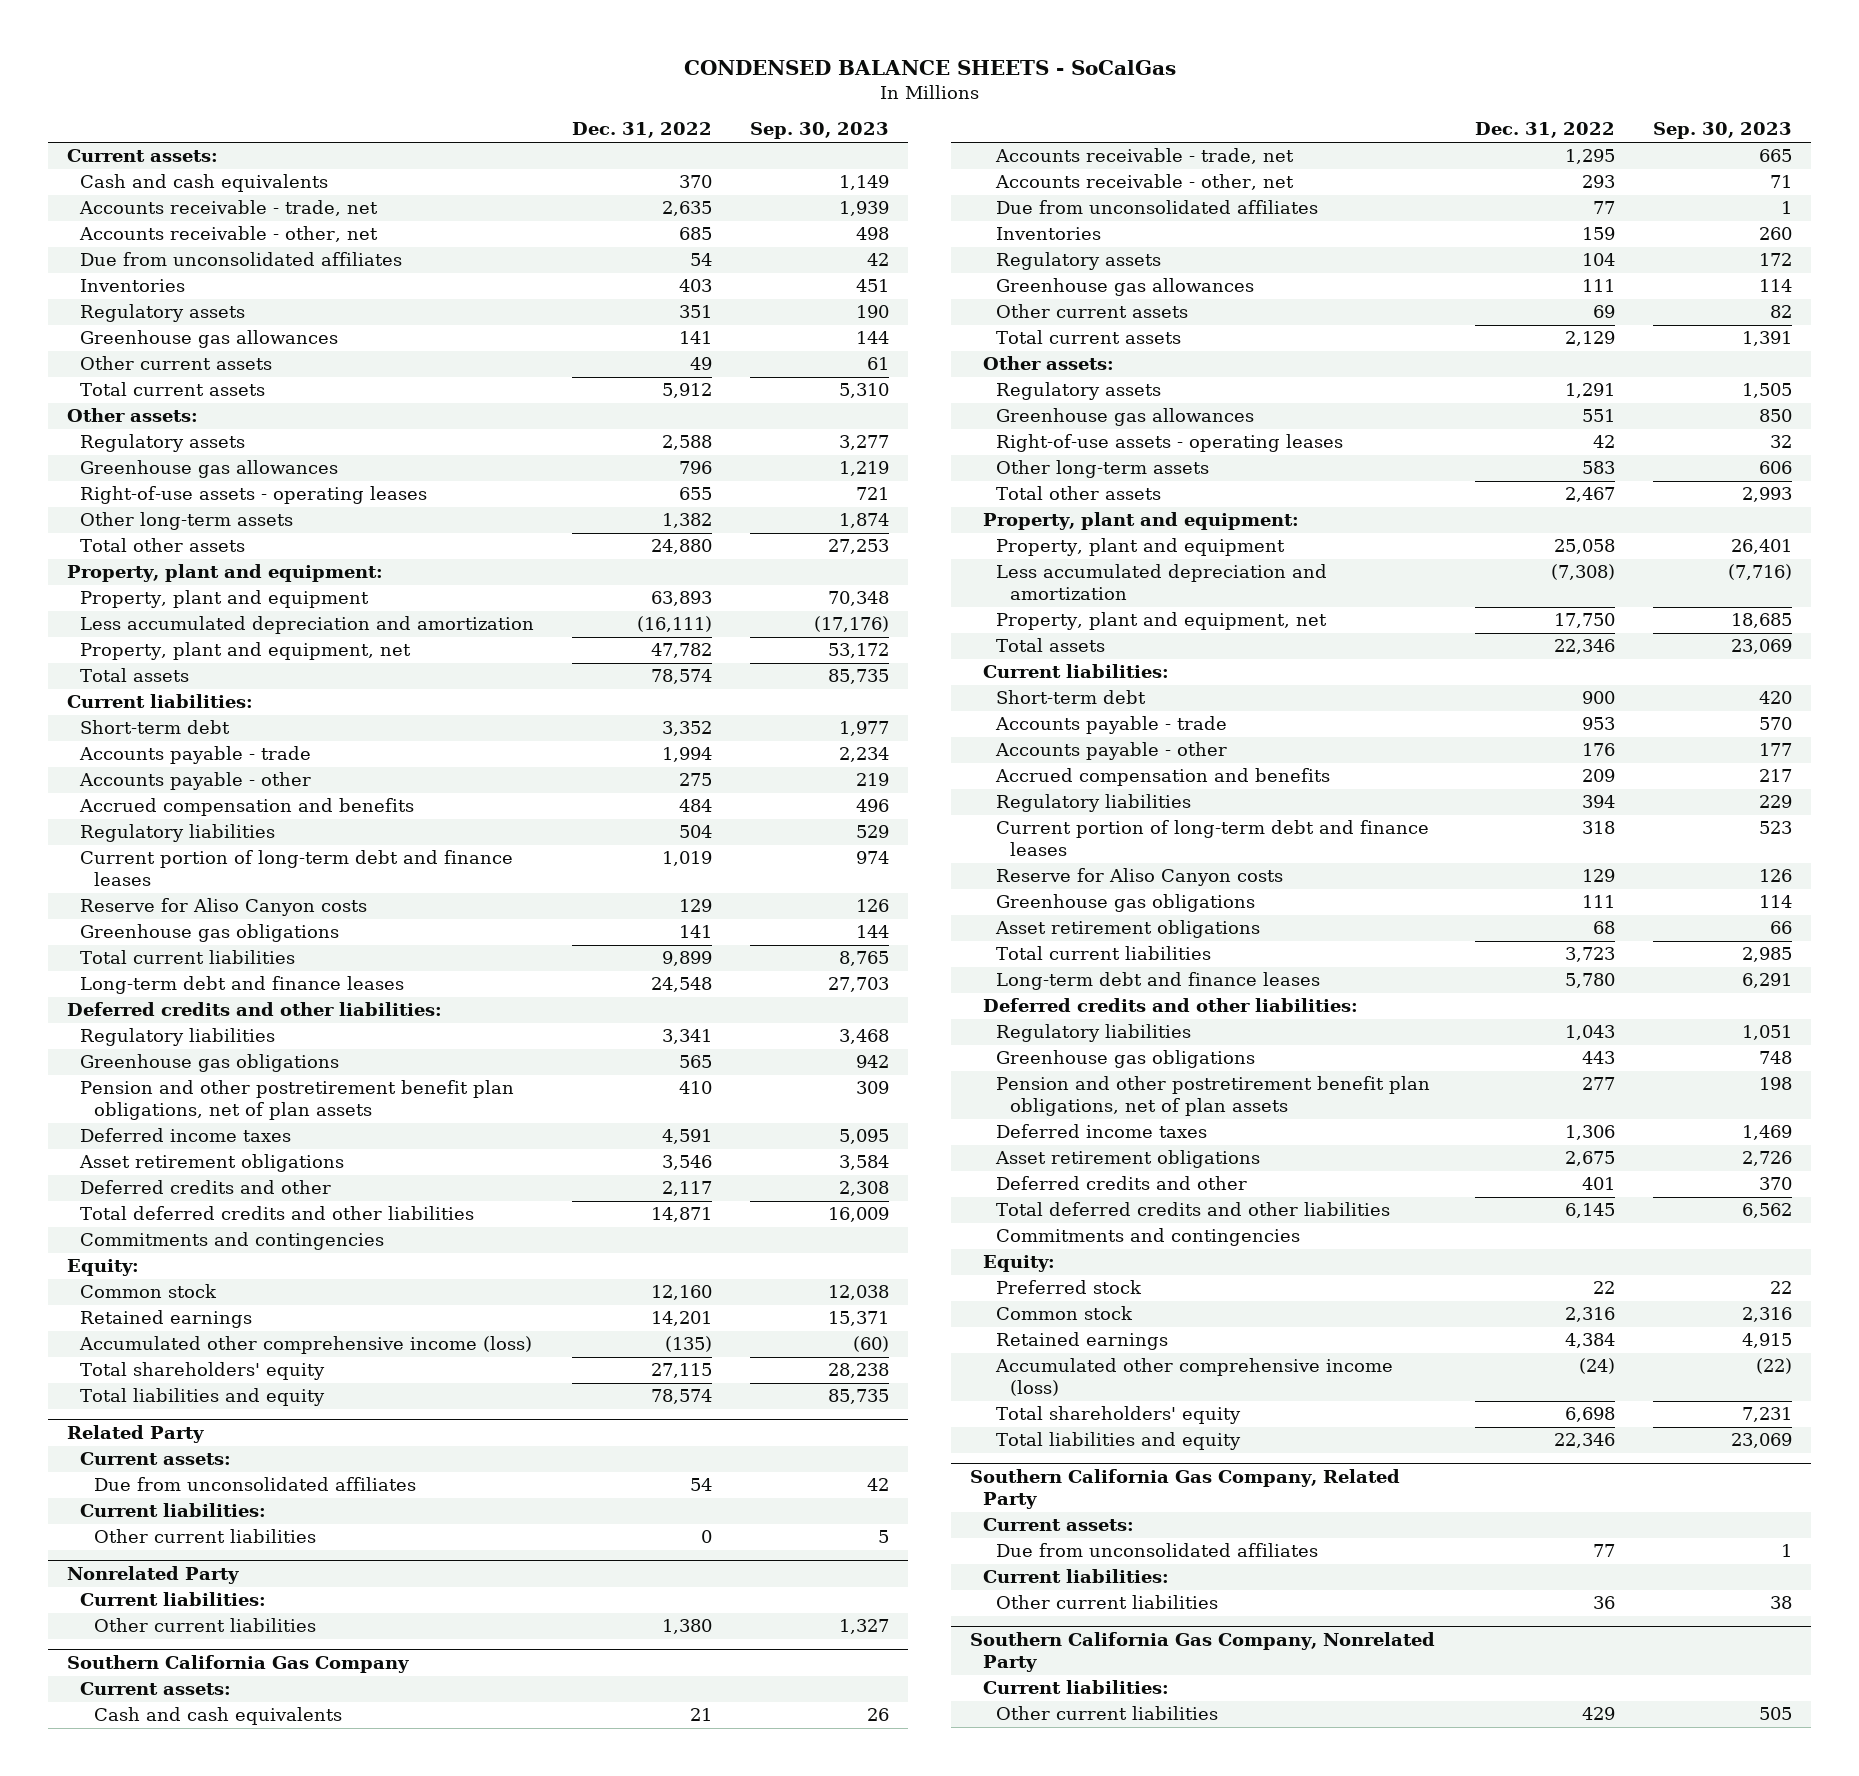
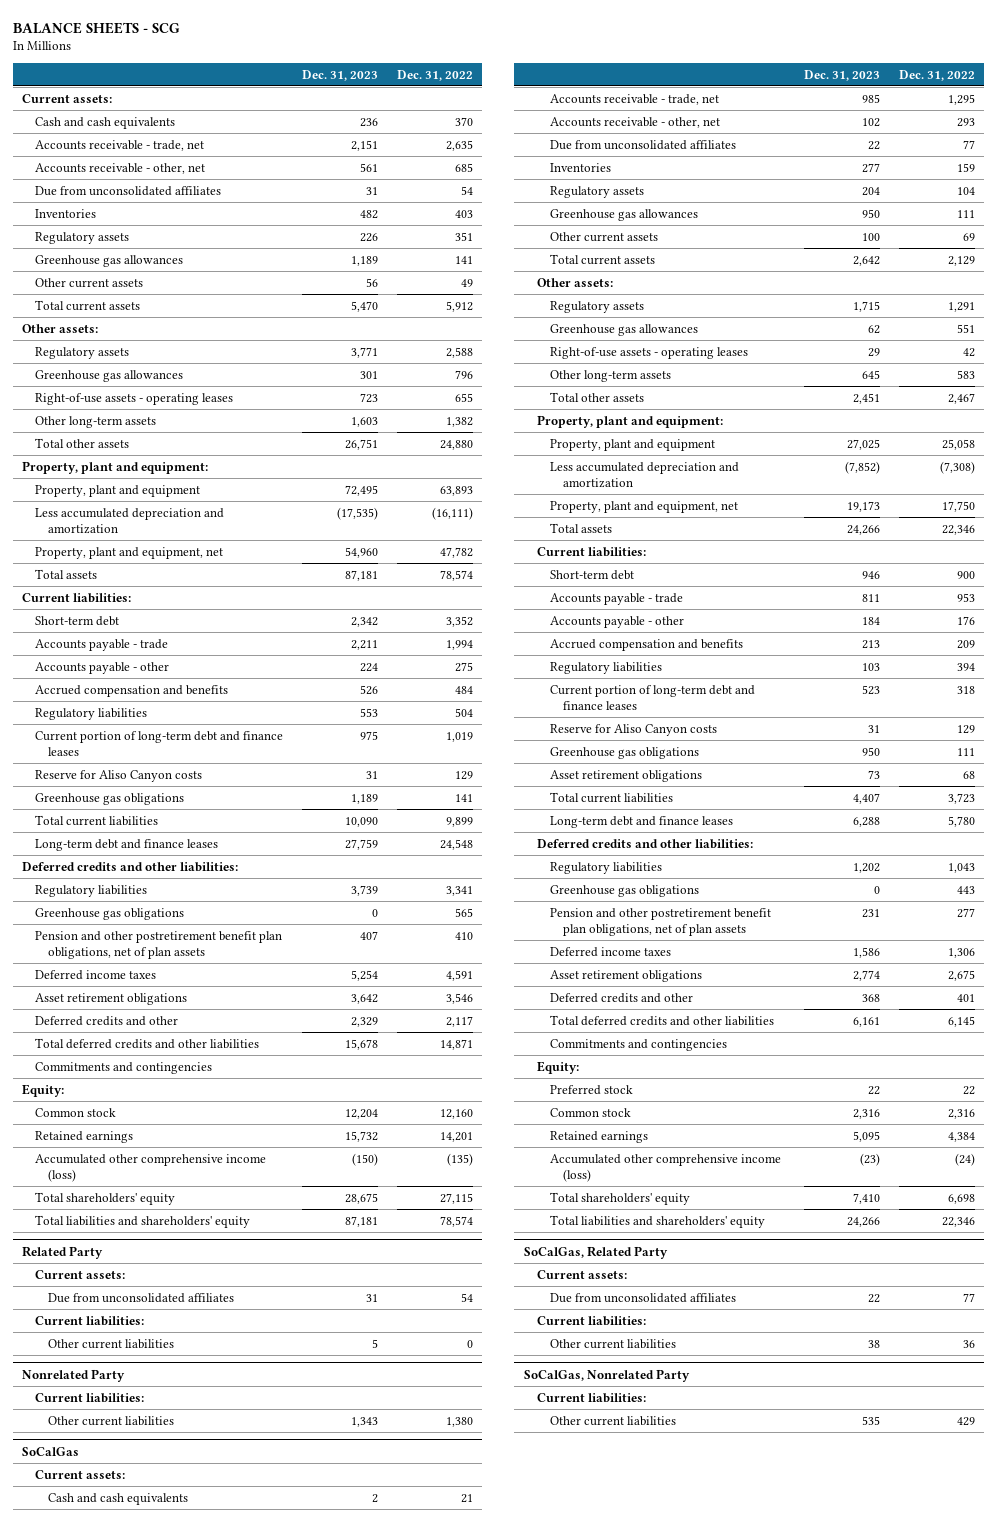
- CONDENSED BALANCE SHEETS - SoCalGas
+ BALANCE SHEETS - SCG
- | Dec. 31, 2022 | Sep. 30, 2023
+ | Dec. 31, 2023 | Dec. 31, 2022
- Total liabilities and equity | 78,574 | 85,735
+ Total liabilities and shareholders' equity | 87,181 | 78,574
- Southern California Gas Company
+ SoCalGas
- Total liabilities and equity | 22,346 | 23,069
- Southern California Gas Company, Related Party
+ Total liabilities and shareholders' equity | 24,266 | 22,346
+ SoCalGas, Related Party
- Southern California Gas Company, Nonrelated Party
+ SoCalGas, Nonrelated Party

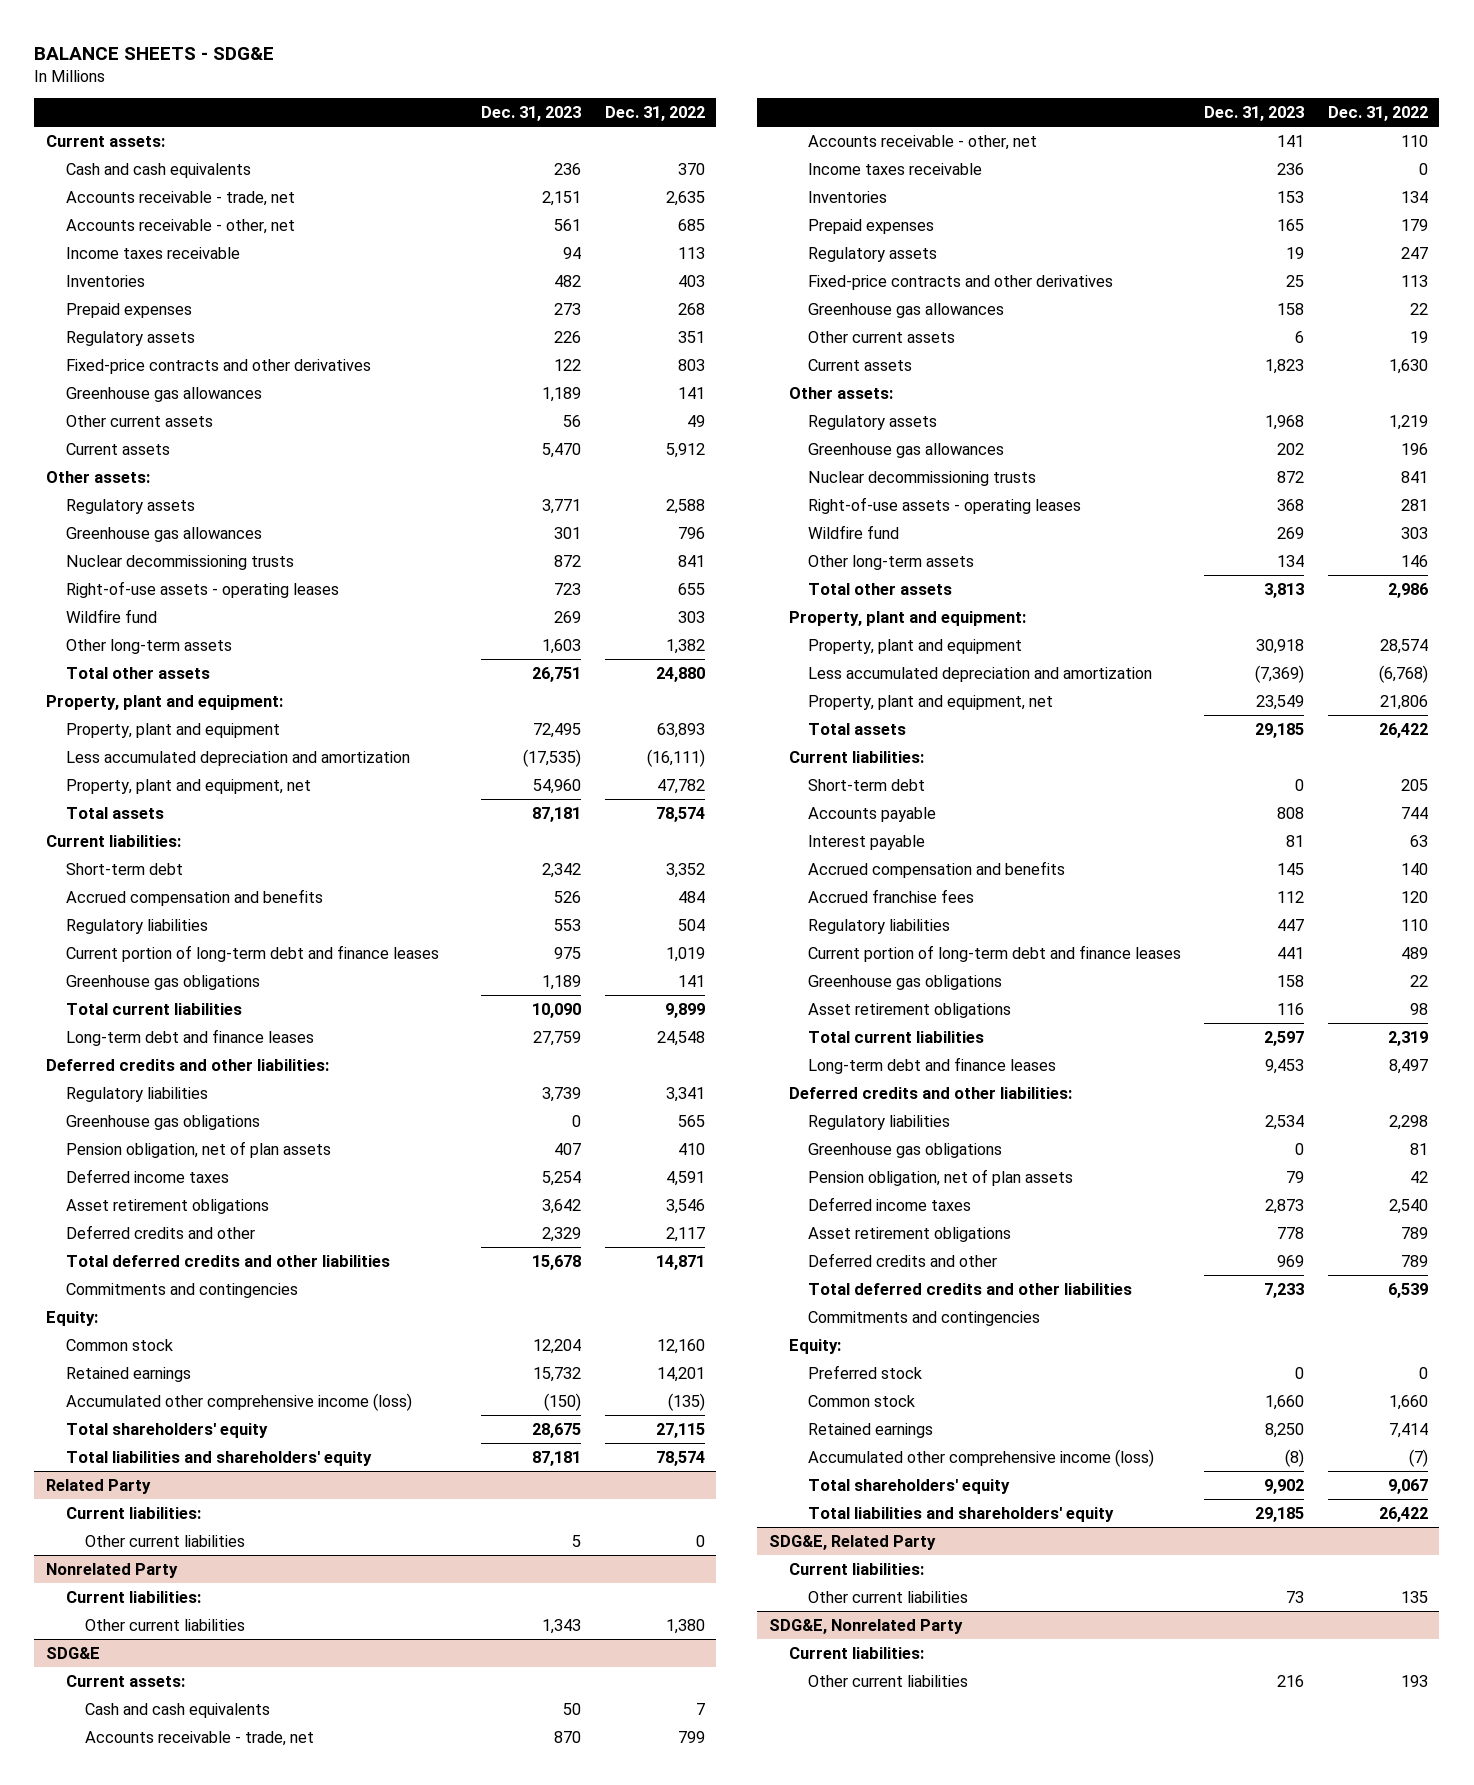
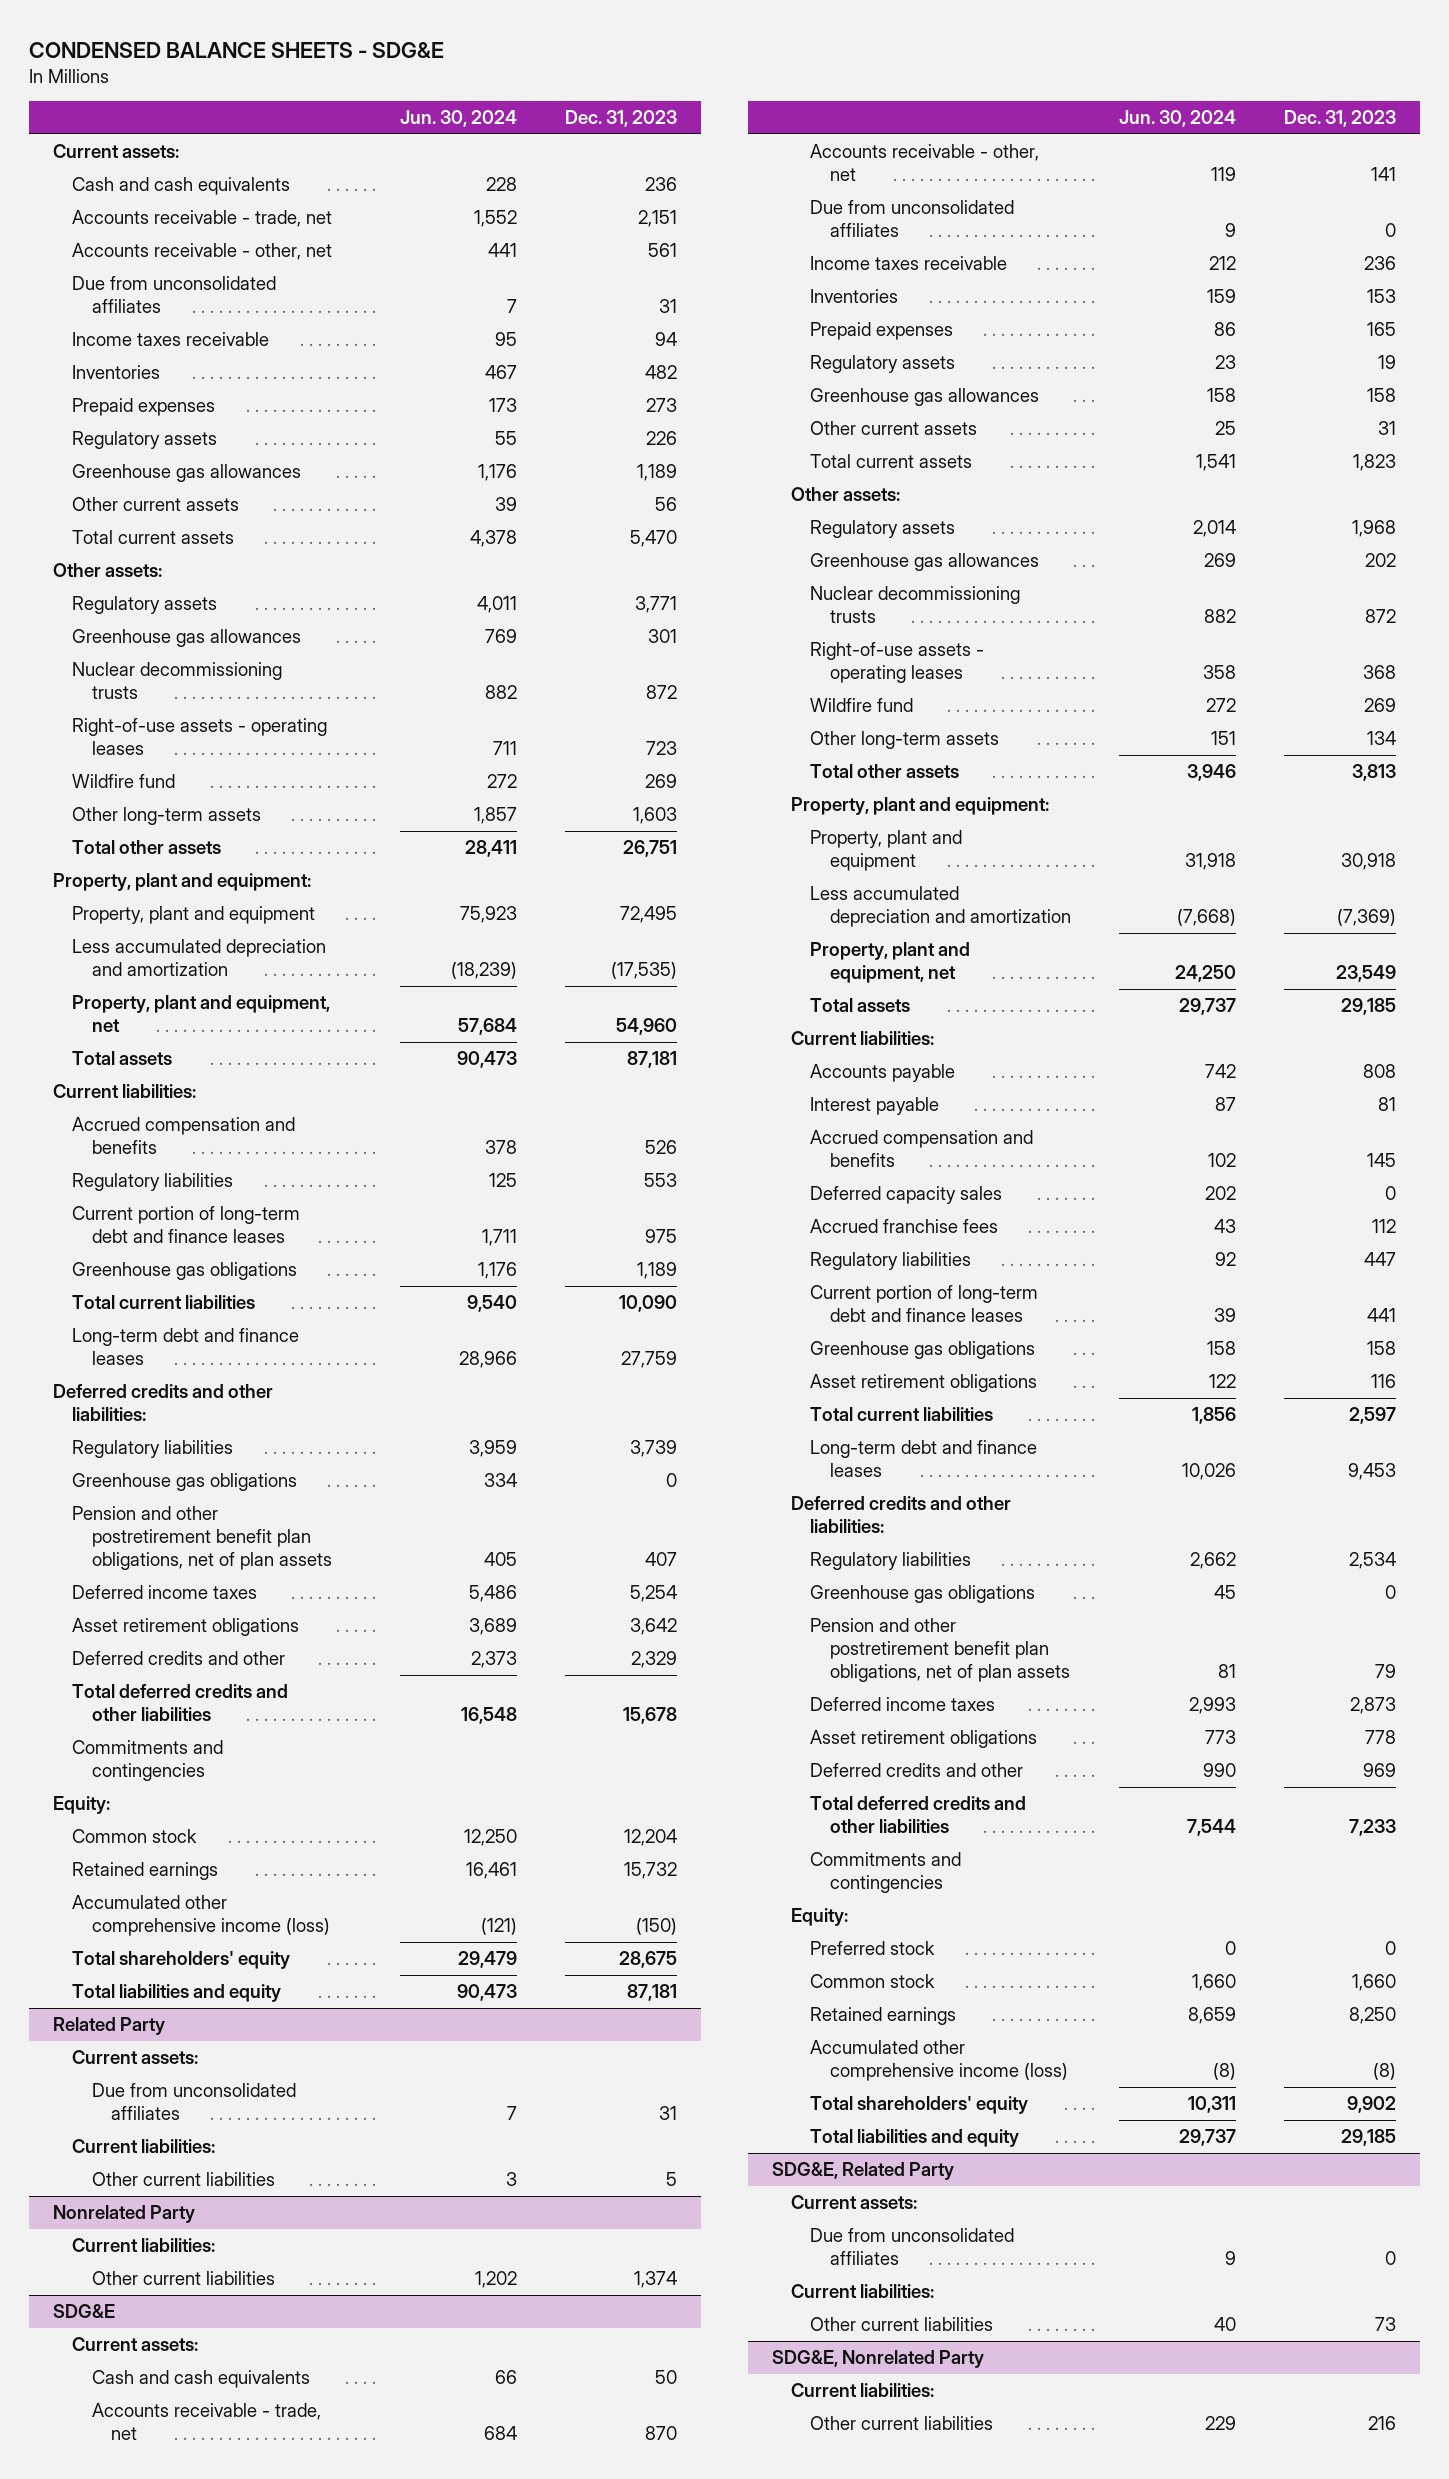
- BALANCE SHEETS - SDG&E
+ CONDENSED BALANCE SHEETS - SDG&E
- | Dec. 31, 2023 | Dec. 31, 2022
+ | Jun. 30, 2024 | Dec. 31, 2023
+ Due from unconsolidated affiliates | 7 | 31
- Fixed-price contracts and other derivatives | 122 | 803
- Current assets | 5,470 | 5,912
+ Total current assets | 4,378 | 5,470
- Short-term debt | 2,342 | 3,352
- Pension obligation, net of plan assets | 407 | 410
+ Pension and other postretirement benefit plan obligations, net of plan assets | 405 | 407
- Total liabilities and shareholders' equity | 87,181 | 78,574
+ Total liabilities and equity | 90,473 | 87,181
@ Related Party
+ Current assets:
+ Due from unconsolidated affiliates | 7 | 31
@ Nonrelated Party
- Other current liabilities | 1,343 | 1,380
+ Other current liabilities | 1,202 | 1,374
@ SDG&E
+ Due from unconsolidated affiliates | 9 | 0
- Fixed-price contracts and other derivatives | 25 | 113
- Other current assets | 6 | 19
- Current assets | 1,823 | 1,630
+ Other current assets | 25 | 31
+ Total current assets | 1,541 | 1,823
- Short-term debt | 0 | 205
+ Deferred capacity sales | 202 | 0
- Pension obligation, net of plan assets | 79 | 42
+ Pension and other postretirement benefit plan obligations, net of plan assets | 81 | 79
- Total liabilities and shareholders' equity | 29,185 | 26,422
+ Total liabilities and equity | 29,737 | 29,185
@ SDG&E, Related Party
+ Current assets:
+ Due from unconsolidated affiliates | 9 | 0

